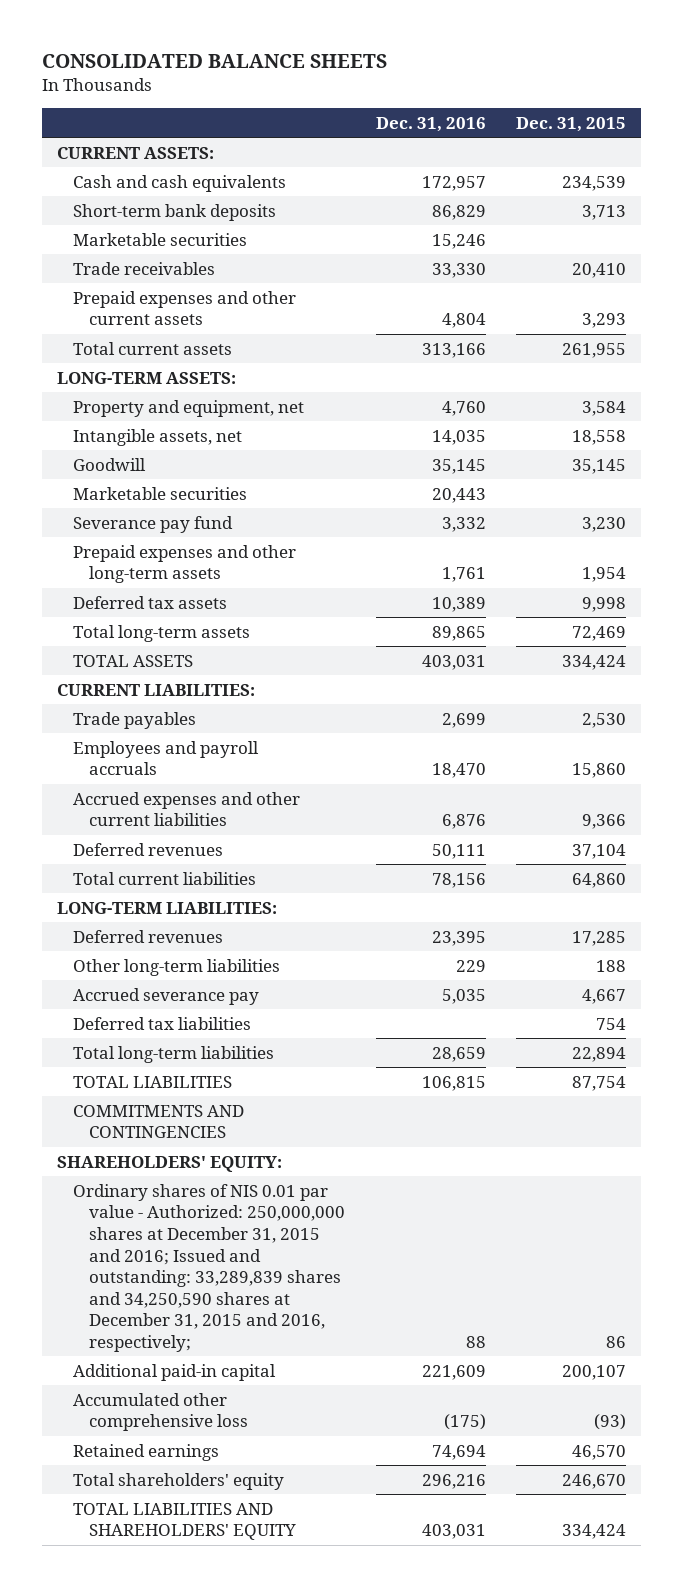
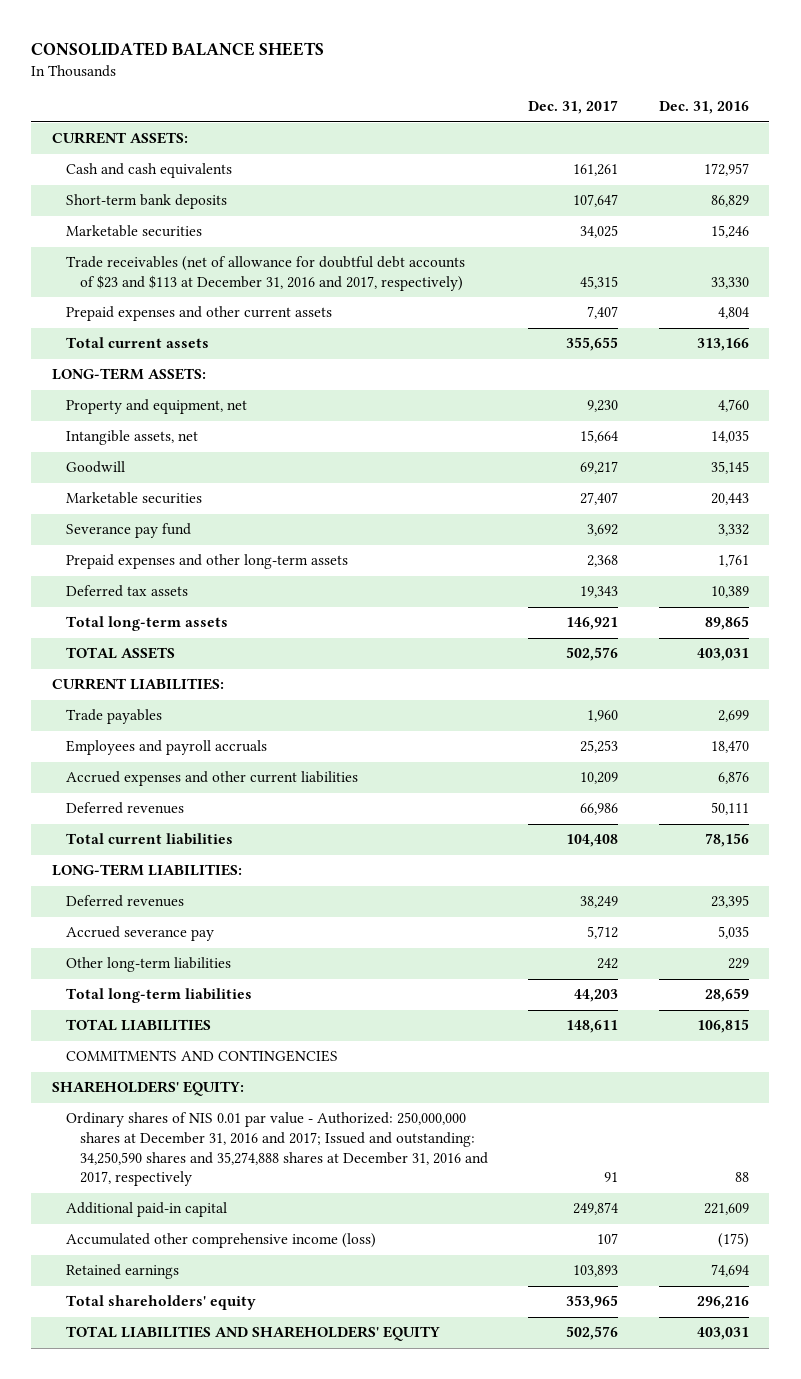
- | Dec. 31, 2016 | Dec. 31, 2015
+ | Dec. 31, 2017 | Dec. 31, 2016
- Trade receivables | 33,330 | 20,410
+ Trade receivables (net of allowance for doubtful debt accounts of $23 and $113 at December 31, 2016 and 2017, respectively) | 45,315 | 33,330
- Deferred tax liabilities | | 754
moved down: Other long-term liabilities | 242 | 229
- Ordinary shares of NIS 0.01 par value - Authorized: 250,000,000 shares at December 31, 2015 and 2016; Issued and outstanding: 33,289,839 shares and 34,250,590 shares at December 31, 2015 and 2016, respectively; | 88 | 86
+ Ordinary shares of NIS 0.01 par value - Authorized: 250,000,000 shares at December 31, 2016 and 2017; Issued and outstanding: 34,250,590 shares and 35,274,888 shares at December 31, 2016 and 2017, respectively | 91 | 88
- Accumulated other comprehensive loss | (175) | (93)
+ Accumulated other comprehensive income (loss) | 107 | (175)

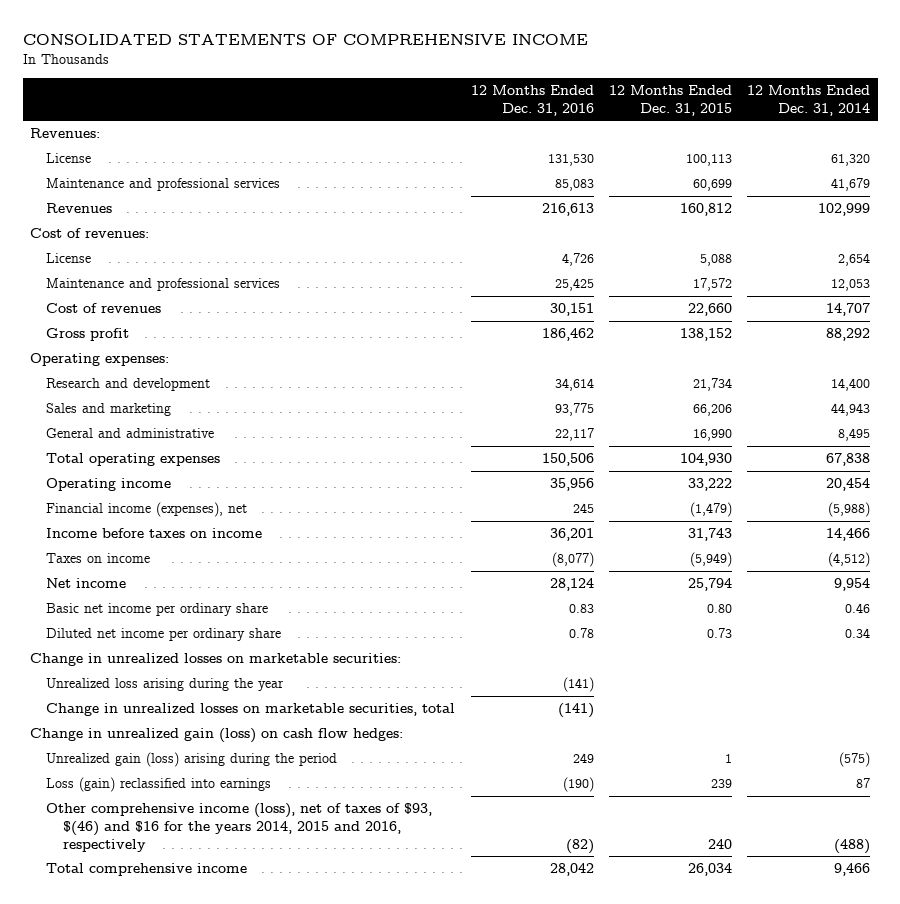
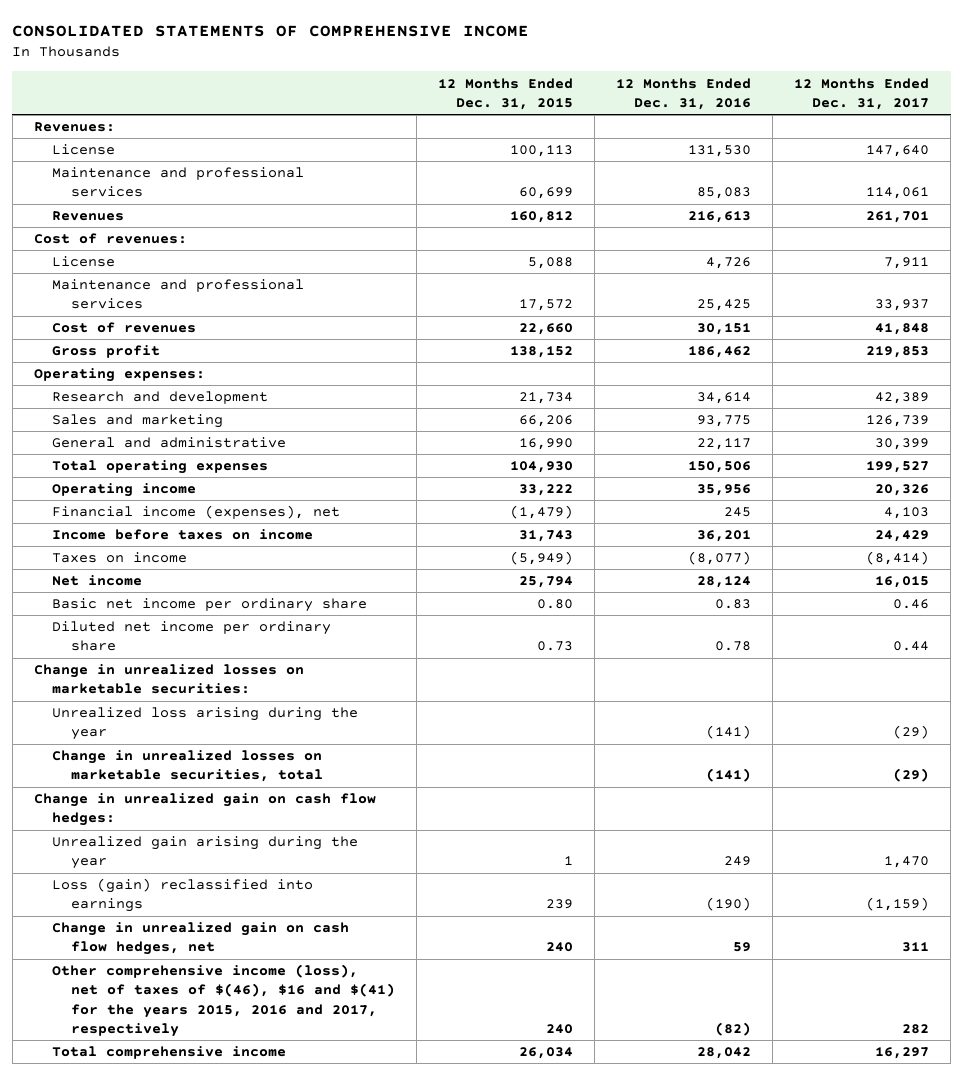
- | 12 Months Ended Dec. 31, 2016 | 12 Months Ended Dec. 31, 2015 | 12 Months Ended Dec. 31, 2014
+ | 12 Months Ended Dec. 31, 2015 | 12 Months Ended Dec. 31, 2016 | 12 Months Ended Dec. 31, 2017
- Change in unrealized gain (loss) on cash flow hedges:
- Unrealized gain (loss) arising during the period | 249 | 1 | (575)
+ Change in unrealized gain on cash flow hedges:
+ Unrealized gain arising during the year | 1 | 249 | 1,470
- Other comprehensive income (loss), net of taxes of $93, $(46) and $16 for the years 2014, 2015 and 2016, respectively | (82) | 240 | (488)
+ Change in unrealized gain on cash flow hedges, net | 240 | 59 | 311
+ Other comprehensive income (loss), net of taxes of $(46), $16 and $(41) for the years 2015, 2016 and 2017, respectively | 240 | (82) | 282

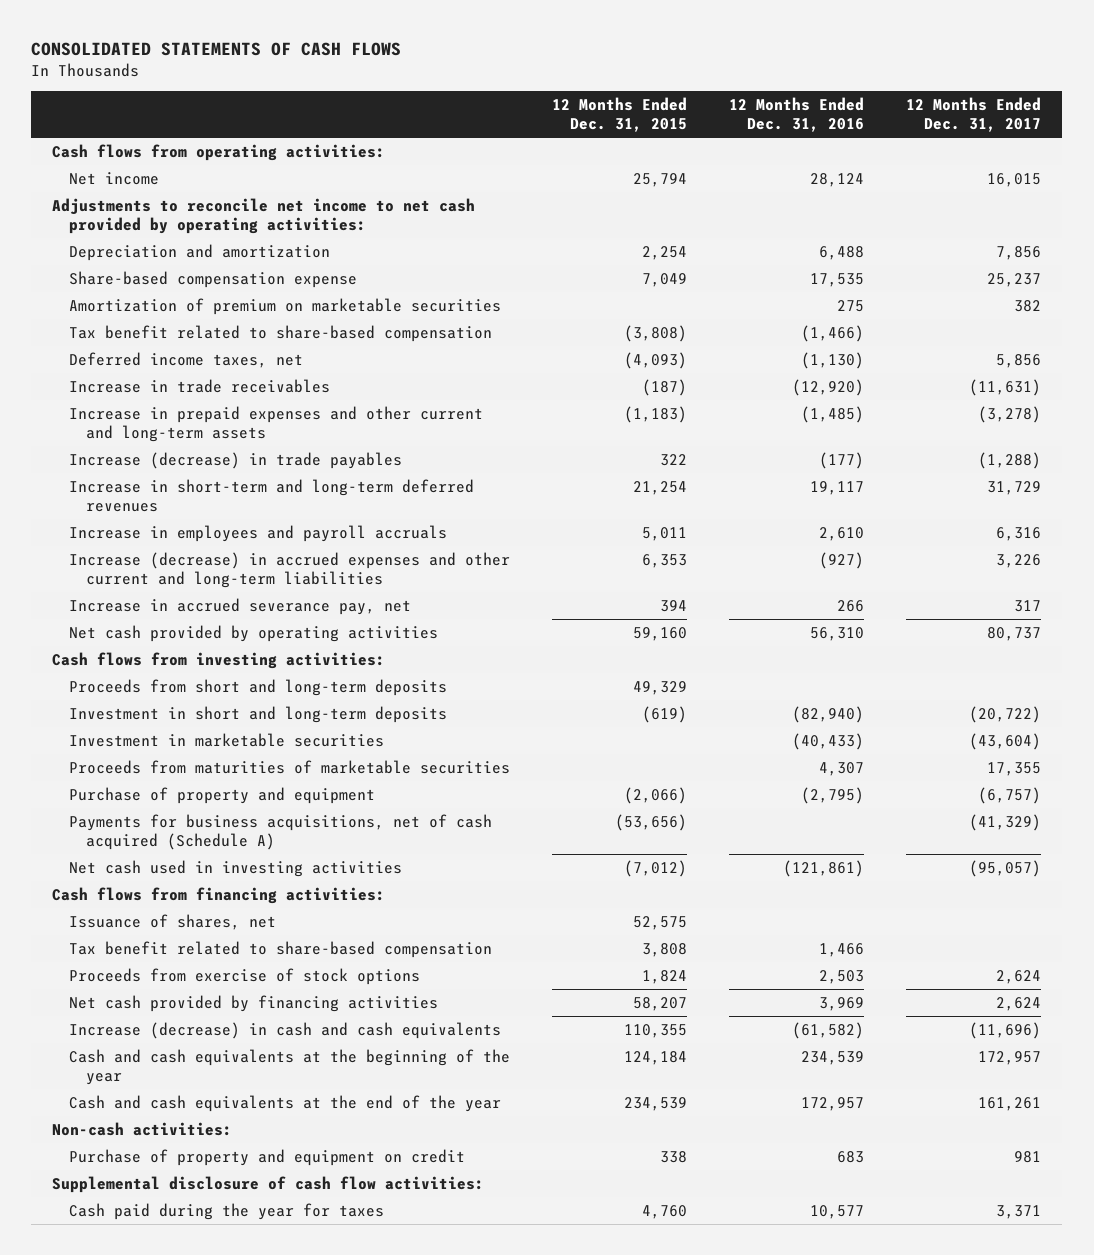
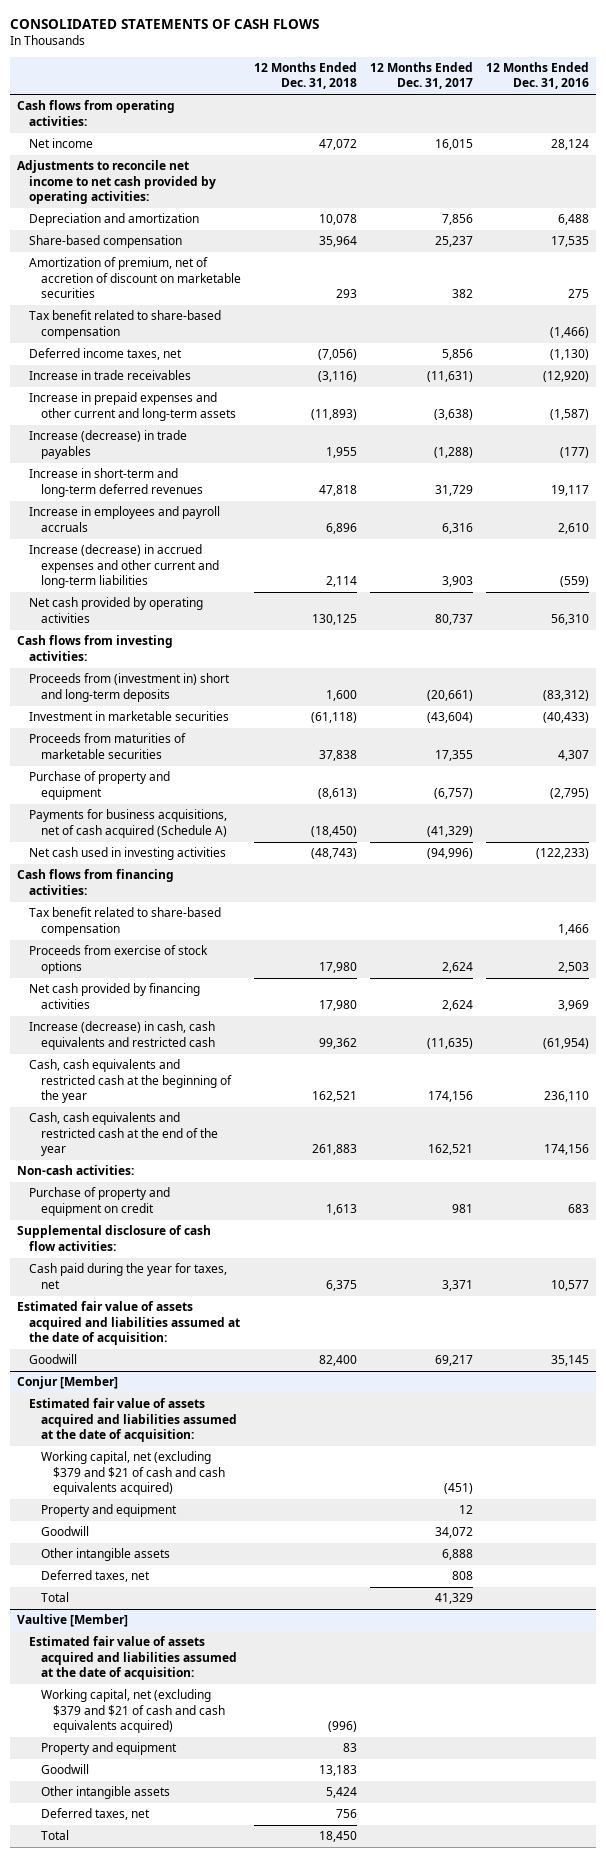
- | 12 Months Ended Dec. 31, 2015 | 12 Months Ended Dec. 31, 2016 | 12 Months Ended Dec. 31, 2017
+ | 12 Months Ended Dec. 31, 2018 | 12 Months Ended Dec. 31, 2017 | 12 Months Ended Dec. 31, 2016
- Share-based compensation expense | 7,049 | 17,535 | 25,237
- Amortization of premium on marketable securities | | 275 | 382
+ Share-based compensation | 35,964 | 25,237 | 17,535
+ Amortization of premium, net of accretion of discount on marketable securities | 293 | 382 | 275
- Increase in prepaid expenses and other current and long-term assets | (1,183) | (1,485) | (3,278)
+ Increase in prepaid expenses and other current and long-term assets | (11,893) | (3,638) | (1,587)
- Increase (decrease) in accrued expenses and other current and long-term liabilities | 6,353 | (927) | 3,226
- Increase in accrued severance pay, net | 394 | 266 | 317
+ Increase (decrease) in accrued expenses and other current and long-term liabilities | 2,114 | 3,903 | (559)
- Proceeds from short and long-term deposits | 49,329 | |
- Investment in short and long-term deposits | (619) | (82,940) | (20,722)
+ Proceeds from (investment in) short and long-term deposits | 1,600 | (20,661) | (83,312)
- Net cash used in investing activities | (7,012) | (121,861) | (95,057)
+ Net cash used in investing activities | (48,743) | (94,996) | (122,233)
- Issuance of shares, net | 52,575 | |
- Increase (decrease) in cash and cash equivalents | 110,355 | (61,582) | (11,696)
- Cash and cash equivalents at the beginning of the year | 124,184 | 234,539 | 172,957
- Cash and cash equivalents at the end of the year | 234,539 | 172,957 | 161,261
+ Increase (decrease) in cash, cash equivalents and restricted cash | 99,362 | (11,635) | (61,954)
+ Cash, cash equivalents and restricted cash at the beginning of the year | 162,521 | 174,156 | 236,110
+ Cash, cash equivalents and restricted cash at the end of the year | 261,883 | 162,521 | 174,156
- Cash paid during the year for taxes | 4,760 | 10,577 | 3,371
+ Cash paid during the year for taxes, net | 6,375 | 3,371 | 10,577
+ Estimated fair value of assets acquired and liabilities assumed at the date of acquisition:
+ Goodwill | 82,400 | 69,217 | 35,145
+ Conjur [Member]
+ Estimated fair value of assets acquired and liabilities assumed at the date of acquisition:
+ Working capital, net (excluding $379 and $21 of cash and cash equivalents acquired) | | (451) |
+ Property and equipment | | 12 |
+ Goodwill | | 34,072 |
+ Other intangible assets | | 6,888 |
+ Deferred taxes, net | | 808 |
+ Total | | 41,329 |
+ Vaultive [Member]
+ Estimated fair value of assets acquired and liabilities assumed at the date of acquisition:
+ Working capital, net (excluding $379 and $21 of cash and cash equivalents acquired) | (996) | |
+ Property and equipment | 83 | |
+ Goodwill | 13,183 | |
+ Other intangible assets | 5,424 | |
+ Deferred taxes, net | 756 | |
+ Total | 18,450 | |

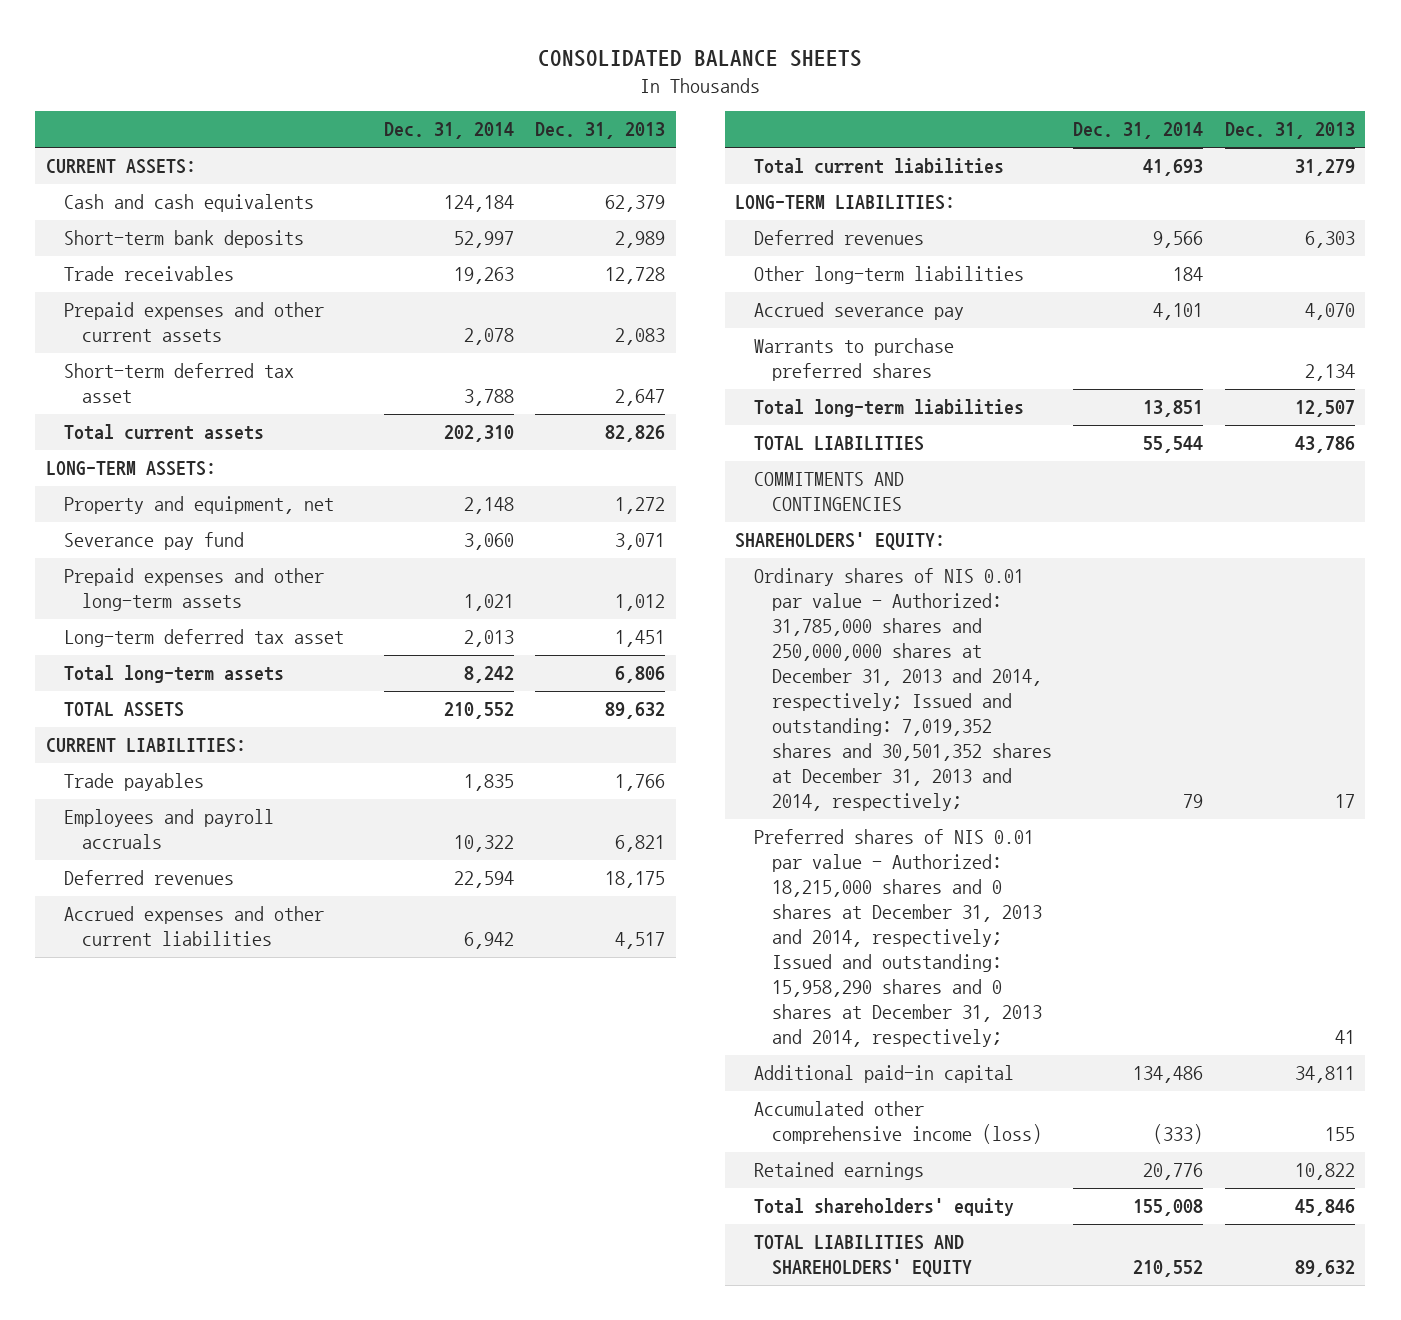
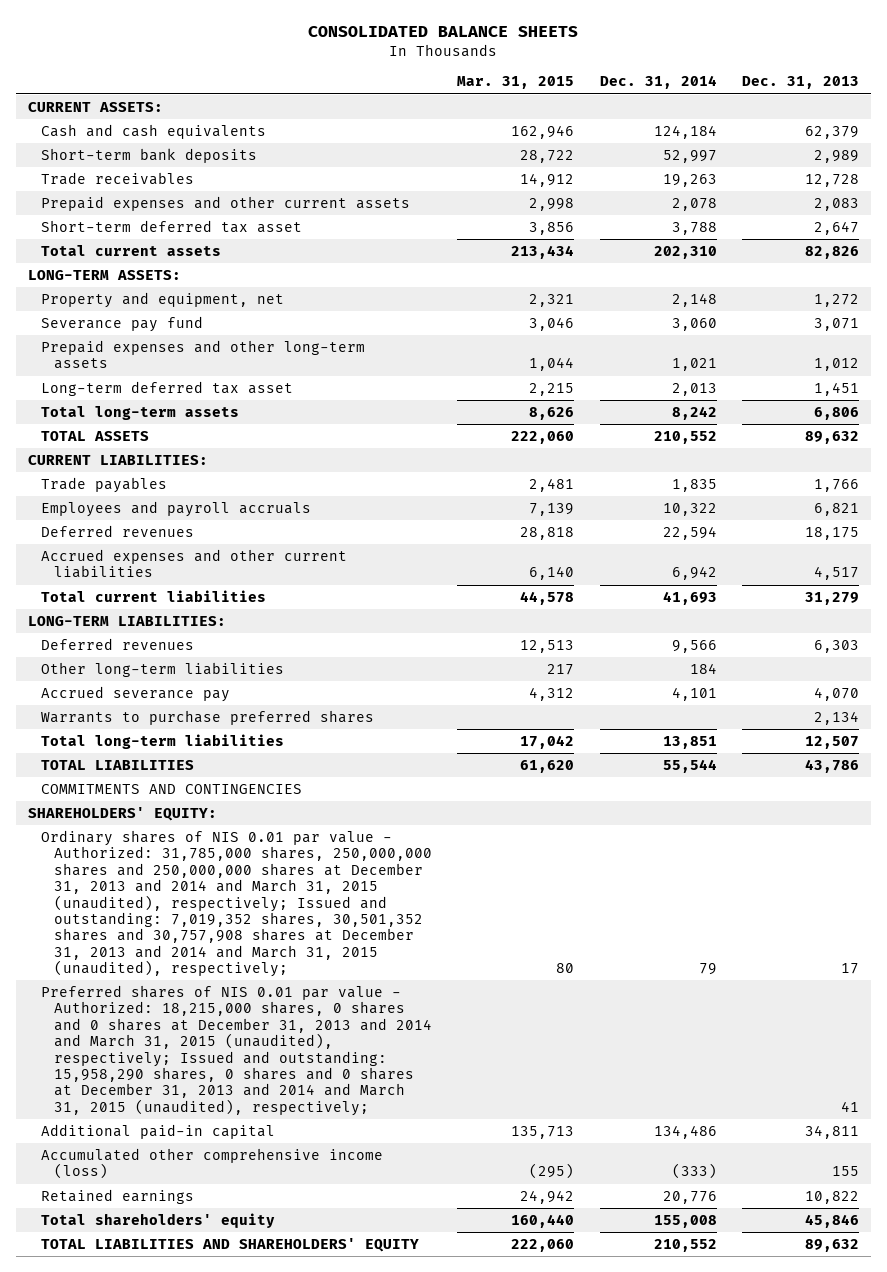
- | Dec. 31, 2014 | Dec. 31, 2013
+ | Mar. 31, 2015 | Dec. 31, 2014 | Dec. 31, 2013
- Ordinary shares of NIS 0.01 par value - Authorized: 31,785,000 shares and 250,000,000 shares at December 31, 2013 and 2014, respectively; Issued and outstanding: 7,019,352 shares and 30,501,352 shares at December 31, 2013 and 2014, respectively; | 79 | 17
- Preferred shares of NIS 0.01 par value - Authorized: 18,215,000 shares and 0 shares at December 31, 2013 and 2014, respectively; Issued and outstanding: 15,958,290 shares and 0 shares at December 31, 2013 and 2014, respectively; | | 41
+ Ordinary shares of NIS 0.01 par value - Authorized: 31,785,000 shares, 250,000,000 shares and 250,000,000 shares at December 31, 2013 and 2014 and March 31, 2015 (unaudited), respectively; Issued and outstanding: 7,019,352 shares, 30,501,352 shares and 30,757,908 shares at December 31, 2013 and 2014 and March 31, 2015 (unaudited), respectively; | 80 | 79 | 17
+ Preferred shares of NIS 0.01 par value - Authorized: 18,215,000 shares, 0 shares and 0 shares at December 31, 2013 and 2014 and March 31, 2015 (unaudited), respectively; Issued and outstanding: 15,958,290 shares, 0 shares and 0 shares at December 31, 2013 and 2014 and March 31, 2015 (unaudited), respectively; | | | 41

